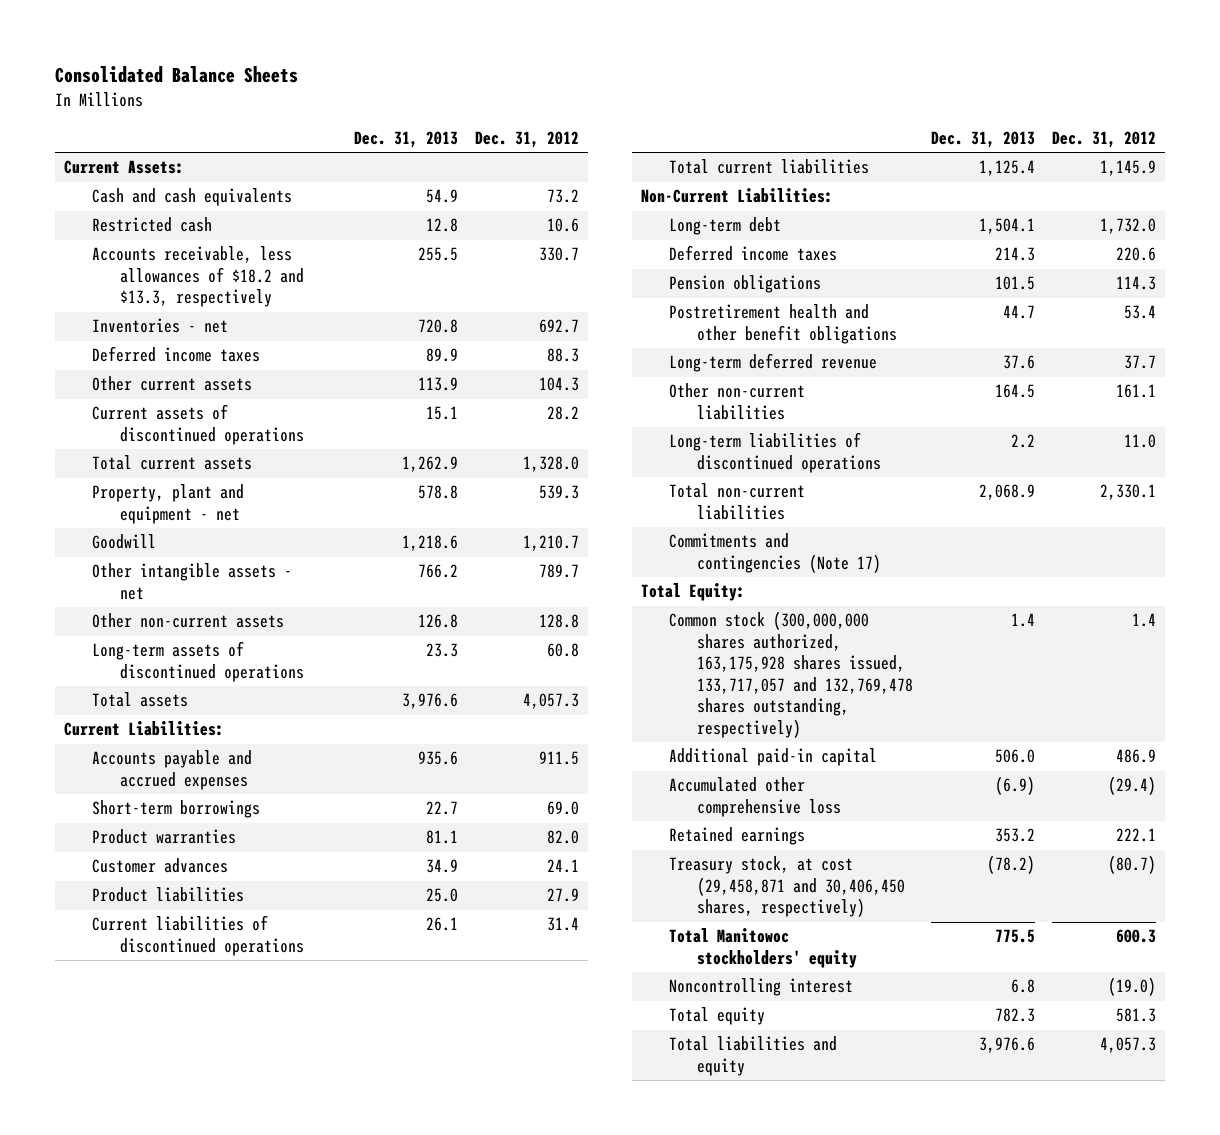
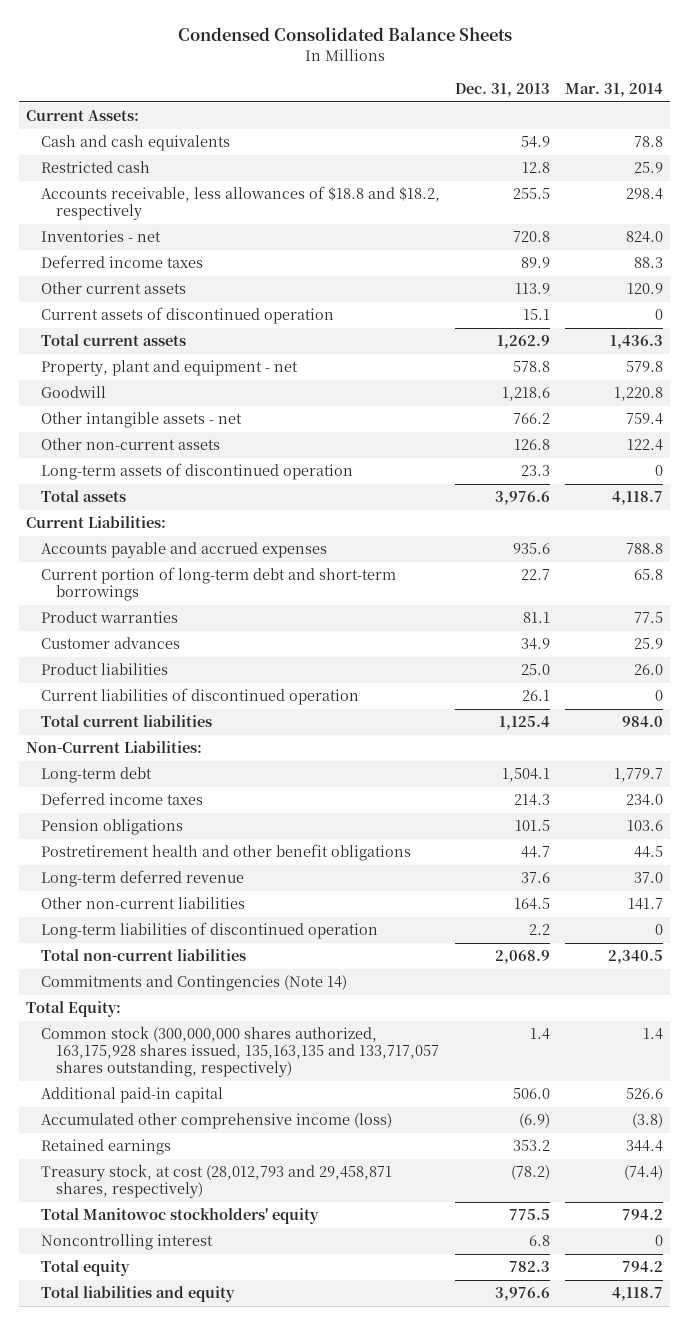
- Consolidated Balance Sheets
+ Condensed Consolidated Balance Sheets
- | Dec. 31, 2013 | Dec. 31, 2012
+ | Dec. 31, 2013 | Mar. 31, 2014
- Accounts receivable, less allowances of $18.2 and $13.3, respectively | 255.5 | 330.7
+ Accounts receivable, less allowances of $18.8 and $18.2, respectively | 255.5 | 298.4
- Current assets of discontinued operations | 15.1 | 28.2
+ Current assets of discontinued operation | 15.1 | 0
- Long-term assets of discontinued operations | 23.3 | 60.8
+ Long-term assets of discontinued operation | 23.3 | 0
- Short-term borrowings | 22.7 | 69.0
+ Current portion of long-term debt and short-term borrowings | 22.7 | 65.8
- Current liabilities of discontinued operations | 26.1 | 31.4
+ Current liabilities of discontinued operation | 26.1 | 0
- Long-term liabilities of discontinued operations | 2.2 | 11.0
+ Long-term liabilities of discontinued operation | 2.2 | 0
- Commitments and contingencies (Note 17)
+ Commitments and Contingencies (Note 14)
- Common stock (300,000,000 shares authorized, 163,175,928 shares issued, 133,717,057 and 132,769,478 shares outstanding, respectively) | 1.4 | 1.4
+ Common stock (300,000,000 shares authorized, 163,175,928 shares issued, 135,163,135 and 133,717,057 shares outstanding, respectively) | 1.4 | 1.4
- Accumulated other comprehensive loss | (6.9) | (29.4)
+ Accumulated other comprehensive income (loss) | (6.9) | (3.8)
- Treasury stock, at cost (29,458,871 and 30,406,450 shares, respectively) | (78.2) | (80.7)
+ Treasury stock, at cost (28,012,793 and 29,458,871 shares, respectively) | (78.2) | (74.4)

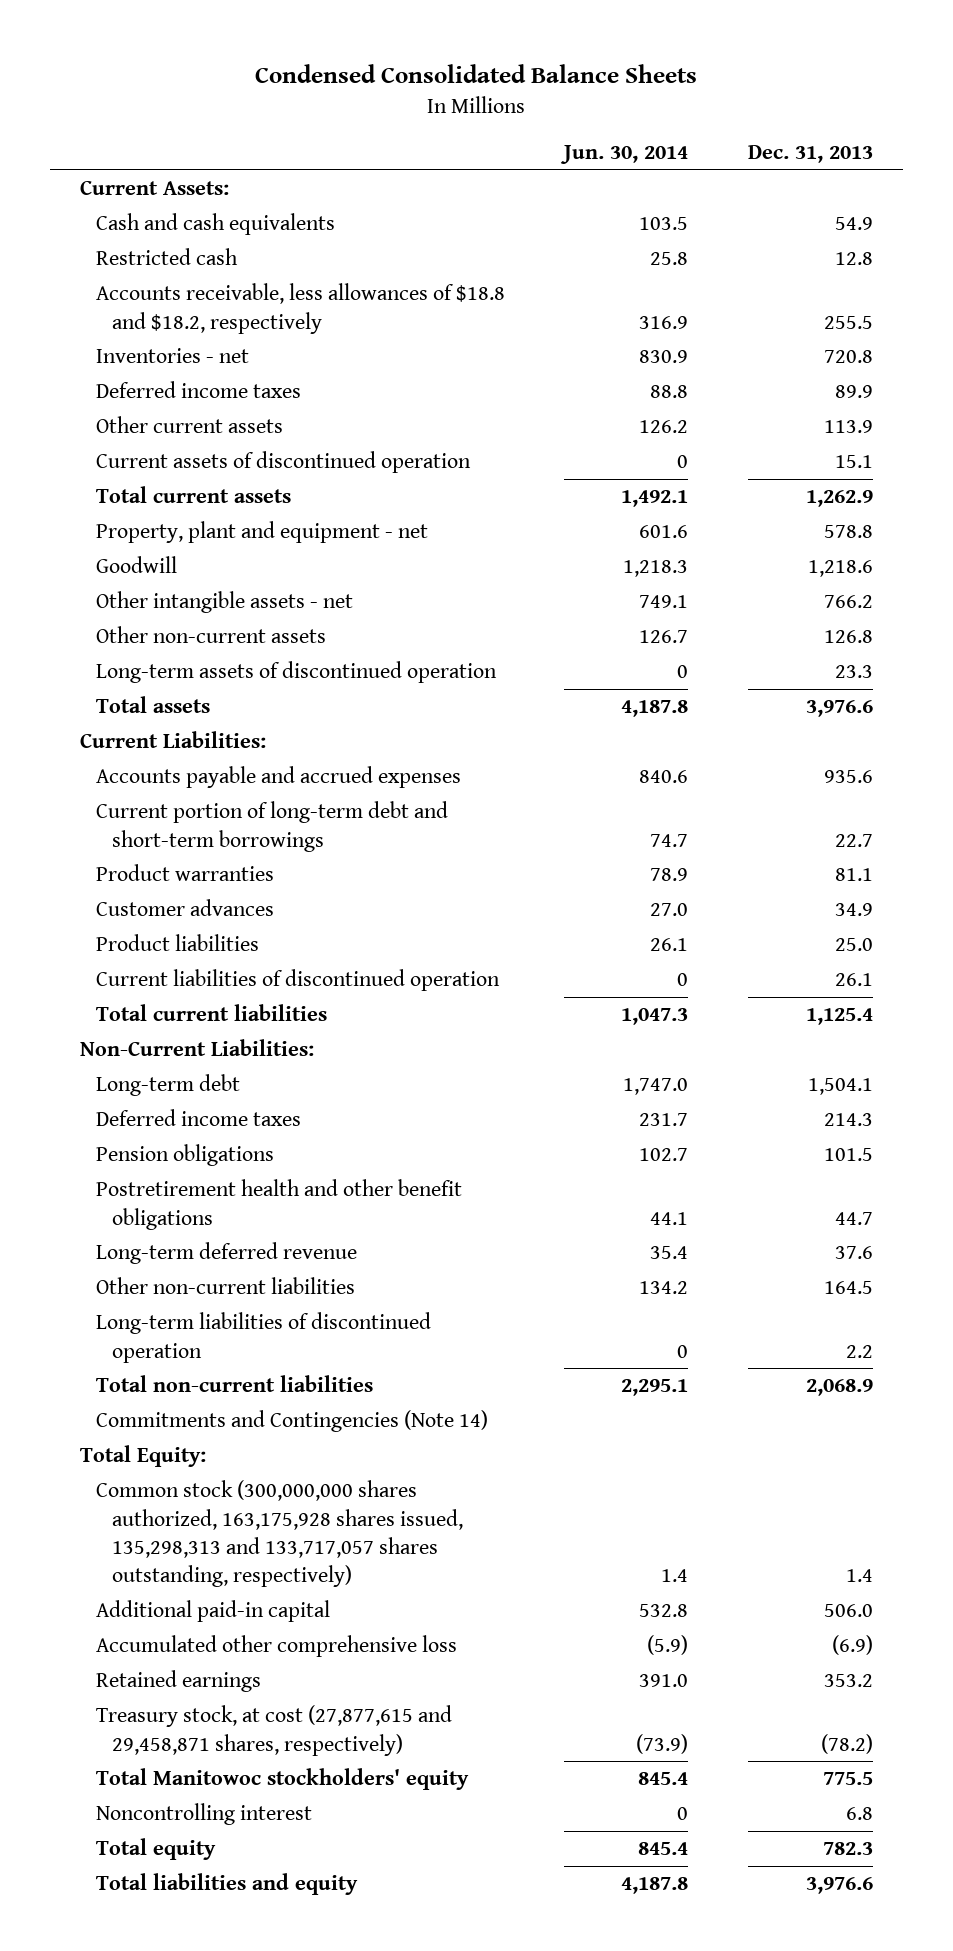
- | Dec. 31, 2013 | Mar. 31, 2014
+ | Jun. 30, 2014 | Dec. 31, 2013
- Common stock (300,000,000 shares authorized, 163,175,928 shares issued, 135,163,135 and 133,717,057 shares outstanding, respectively) | 1.4 | 1.4
+ Common stock (300,000,000 shares authorized, 163,175,928 shares issued, 135,298,313 and 133,717,057 shares outstanding, respectively) | 1.4 | 1.4
- Accumulated other comprehensive income (loss) | (6.9) | (3.8)
+ Accumulated other comprehensive loss | (5.9) | (6.9)
- Treasury stock, at cost (28,012,793 and 29,458,871 shares, respectively) | (78.2) | (74.4)
+ Treasury stock, at cost (27,877,615 and 29,458,871 shares, respectively) | (73.9) | (78.2)

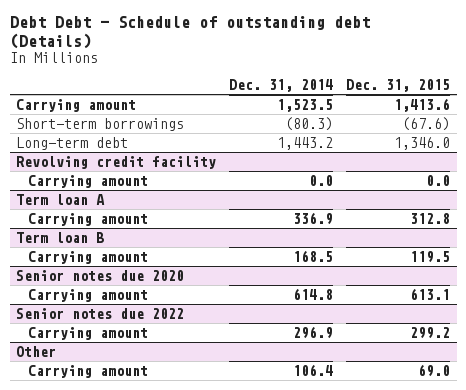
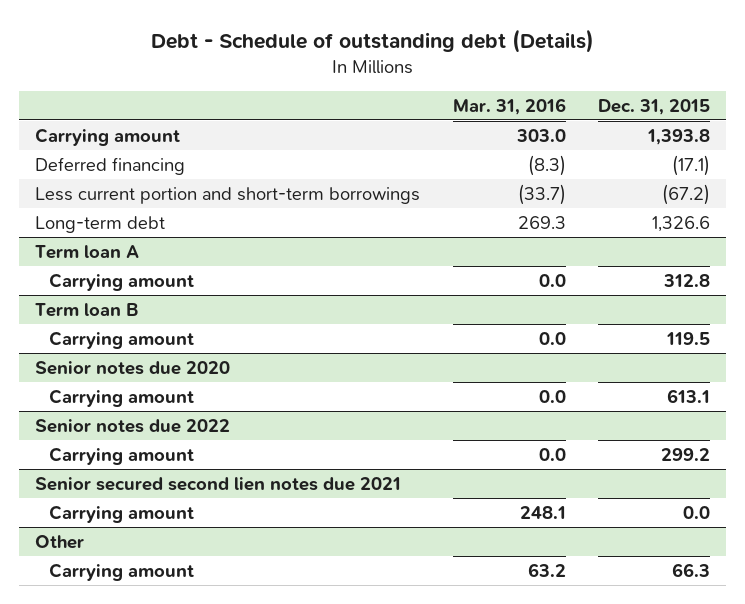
- Debt Debt - Schedule of outstanding debt (Details)
+ Debt - Schedule of outstanding debt (Details)
- | Dec. 31, 2014 | Dec. 31, 2015
+ | Mar. 31, 2016 | Dec. 31, 2015
- Carrying amount | 1,523.5 | 1,413.6
- Short-term borrowings | (80.3) | (67.6)
- Long-term debt | 1,443.2 | 1,346.0
- Revolving credit facility
- Carrying amount | 0.0 | 0.0
+ Carrying amount | 303.0 | 1,393.8
+ Deferred financing | (8.3) | (17.1)
+ Less current portion and short-term borrowings | (33.7) | (67.2)
+ Long-term debt | 269.3 | 1,326.6
+ Senior secured second lien notes due 2021
+ Carrying amount | 248.1 | 0.0
@ Other
- Carrying amount | 106.4 | 69.0
+ Carrying amount | 63.2 | 66.3

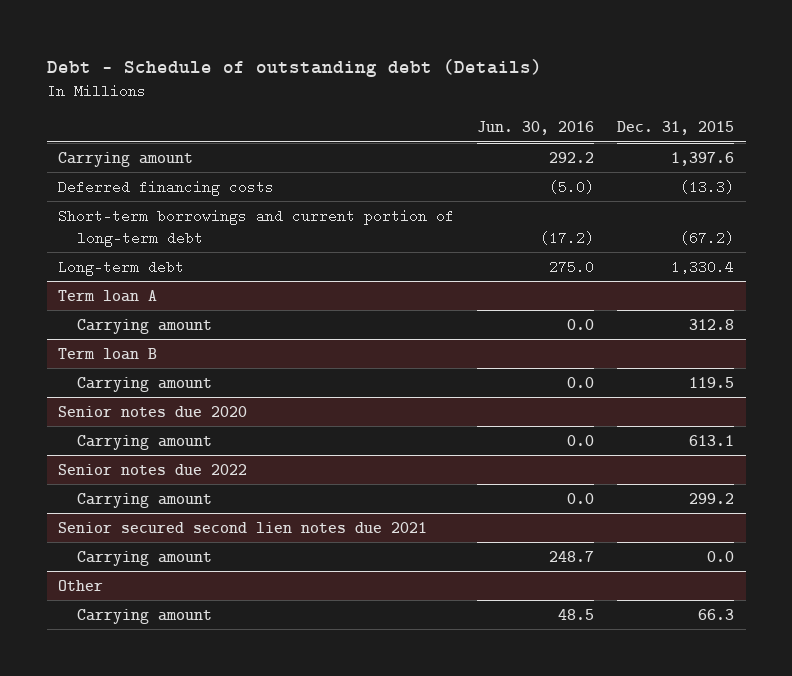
- | Mar. 31, 2016 | Dec. 31, 2015
+ | Jun. 30, 2016 | Dec. 31, 2015
- Carrying amount | 303.0 | 1,393.8
- Deferred financing | (8.3) | (17.1)
- Less current portion and short-term borrowings | (33.7) | (67.2)
- Long-term debt | 269.3 | 1,326.6
+ Carrying amount | 292.2 | 1,397.6
+ Deferred financing costs | (5.0) | (13.3)
+ Short-term borrowings and current portion of long-term debt | (17.2) | (67.2)
+ Long-term debt | 275.0 | 1,330.4

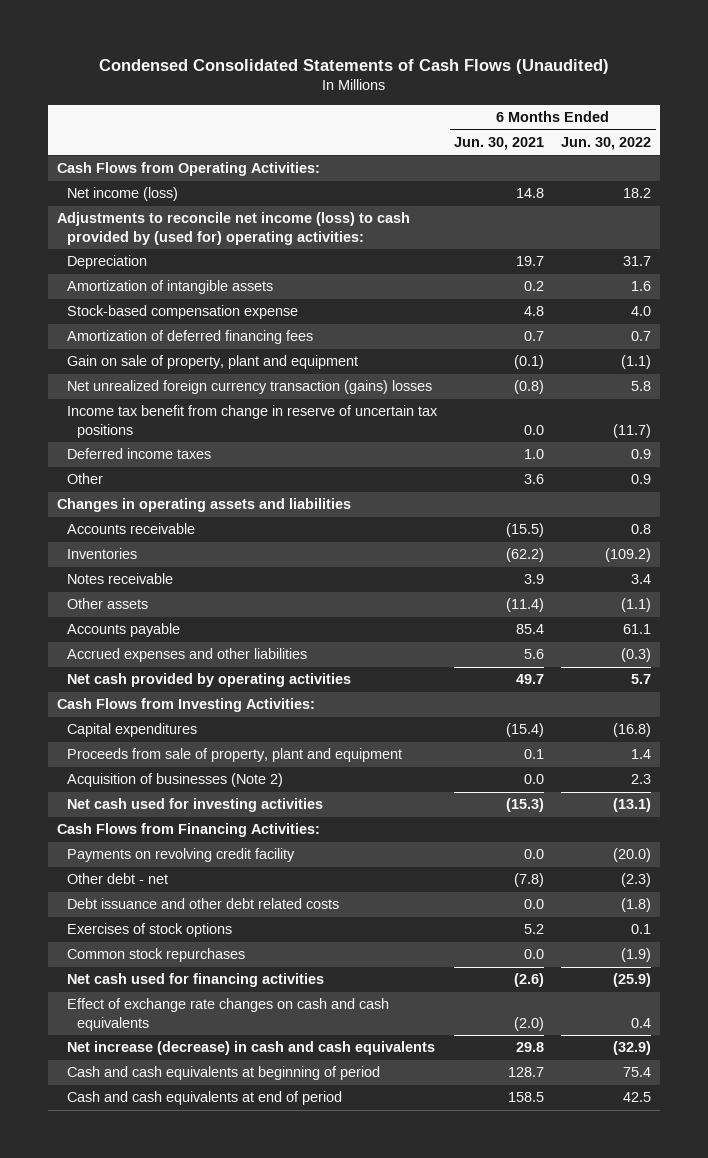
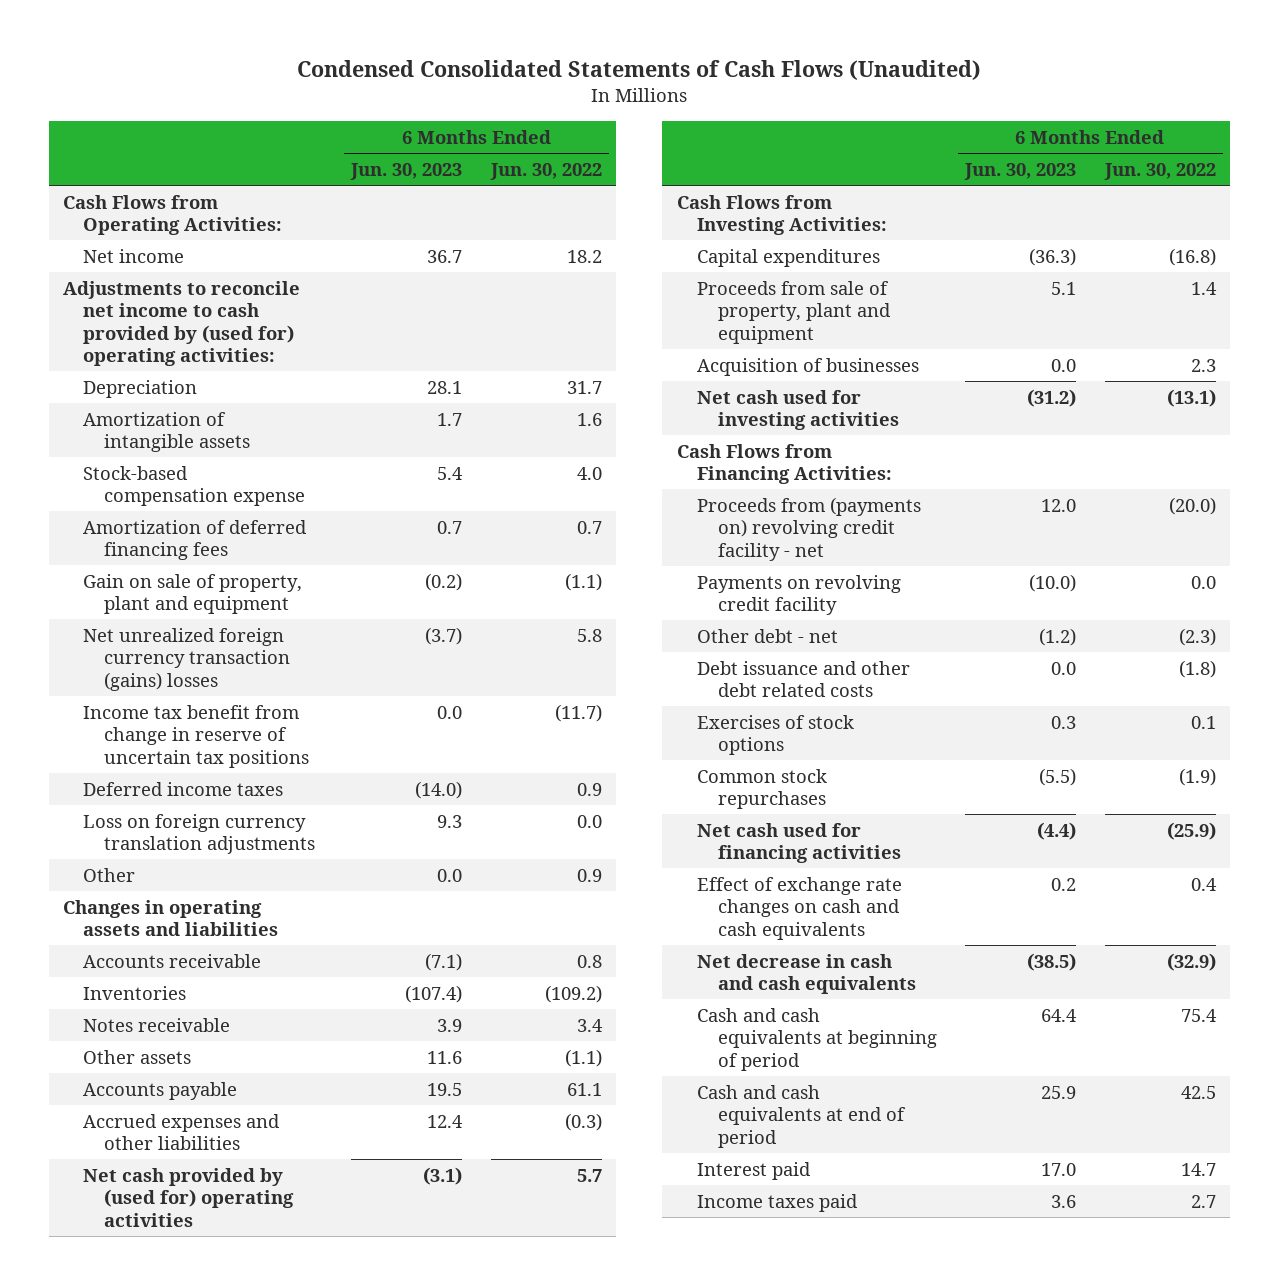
- | 6 Months Ended Jun. 30, 2021 | 6 Months Ended Jun. 30, 2022
+ | 6 Months Ended Jun. 30, 2023 | 6 Months Ended Jun. 30, 2022
- Net income (loss) | 14.8 | 18.2
- Adjustments to reconcile net income (loss) to cash provided by (used for) operating activities:
+ Net income | 36.7 | 18.2
+ Adjustments to reconcile net income to cash provided by (used for) operating activities:
+ Loss on foreign currency translation adjustments | 9.3 | 0.0
- Net cash provided by operating activities | 49.7 | 5.7
+ Net cash provided by (used for) operating activities | (3.1) | 5.7
- Acquisition of businesses (Note 2) | 0.0 | 2.3
+ Acquisition of businesses | 0.0 | 2.3
- Payments on revolving credit facility | 0.0 | (20.0)
+ Proceeds from (payments on) revolving credit facility - net | 12.0 | (20.0)
+ Payments on revolving credit facility | (10.0) | 0.0
- Net increase (decrease) in cash and cash equivalents | 29.8 | (32.9)
+ Net decrease in cash and cash equivalents | (38.5) | (32.9)
+ Interest paid | 17.0 | 14.7
+ Income taxes paid | 3.6 | 2.7

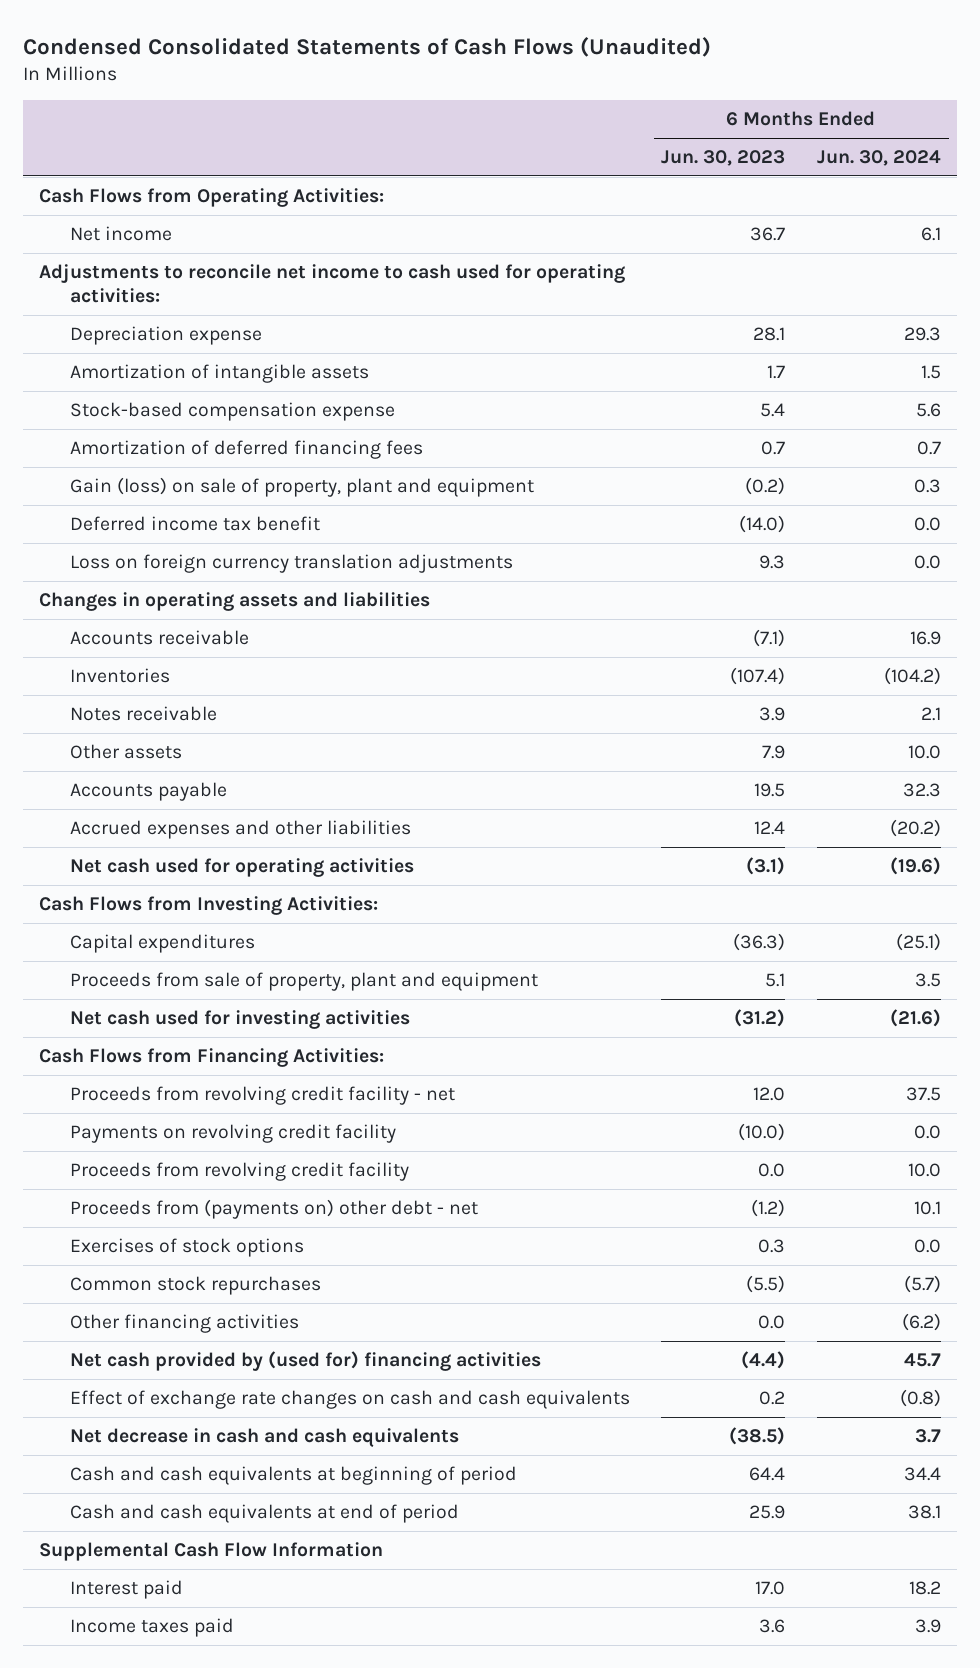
- | 6 Months Ended Jun. 30, 2023 | 6 Months Ended Jun. 30, 2022
+ | 6 Months Ended Jun. 30, 2023 | 6 Months Ended Jun. 30, 2024
- Adjustments to reconcile net income to cash provided by (used for) operating activities:
- Depreciation | 28.1 | 31.7
+ Adjustments to reconcile net income to cash used for operating activities:
+ Depreciation expense | 28.1 | 29.3
- Gain on sale of property, plant and equipment | (0.2) | (1.1)
- Net unrealized foreign currency transaction (gains) losses | (3.7) | 5.8
- Income tax benefit from change in reserve of uncertain tax positions | 0.0 | (11.7)
- Deferred income taxes | (14.0) | 0.9
+ Gain (loss) on sale of property, plant and equipment | (0.2) | 0.3
+ Deferred income tax benefit | (14.0) | 0.0
- Other | 0.0 | 0.9
- Other assets | 11.6 | (1.1)
+ Other assets | 7.9 | 10.0
- Net cash provided by (used for) operating activities | (3.1) | 5.7
+ Net cash used for operating activities | (3.1) | (19.6)
- Acquisition of businesses | 0.0 | 2.3
- Proceeds from (payments on) revolving credit facility - net | 12.0 | (20.0)
+ Proceeds from revolving credit facility - net | 12.0 | 37.5
- Other debt - net | (1.2) | (2.3)
- Debt issuance and other debt related costs | 0.0 | (1.8)
+ Proceeds from revolving credit facility | 0.0 | 10.0
+ Proceeds from (payments on) other debt - net | (1.2) | 10.1
- Net cash used for financing activities | (4.4) | (25.9)
+ Other financing activities | 0.0 | (6.2)
+ Net cash provided by (used for) financing activities | (4.4) | 45.7
+ Supplemental Cash Flow Information

